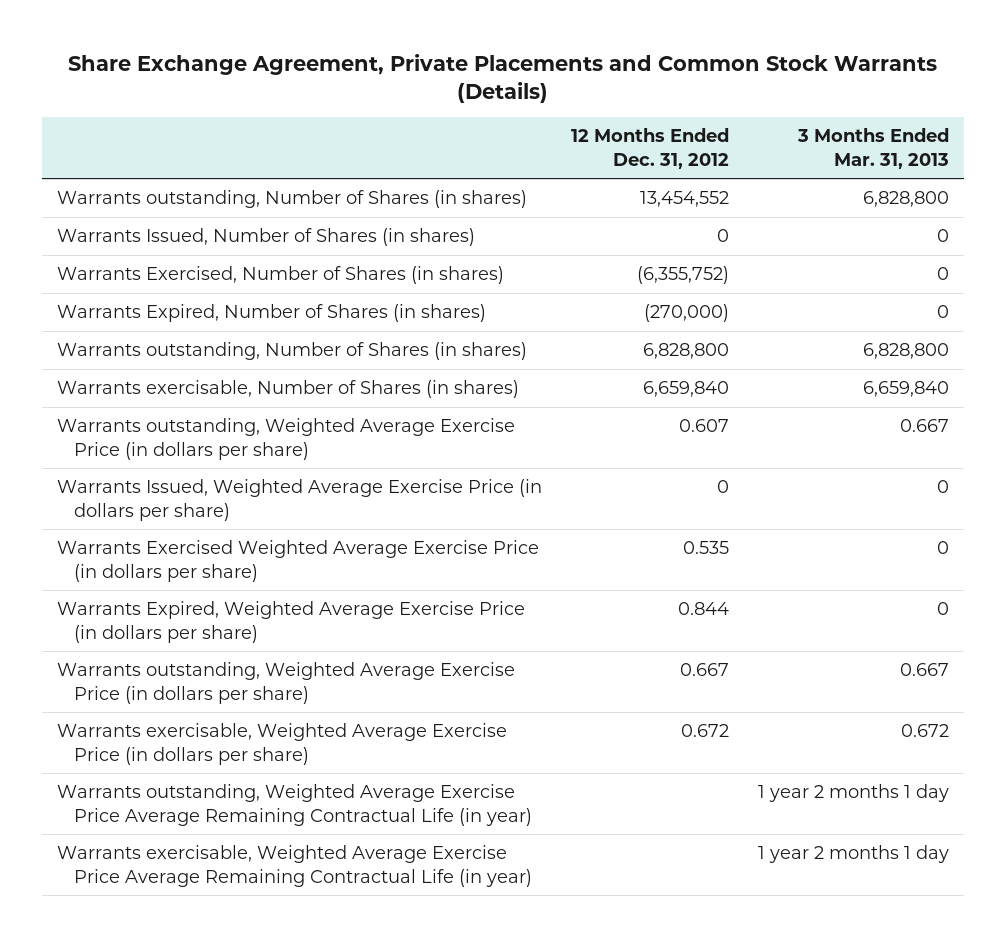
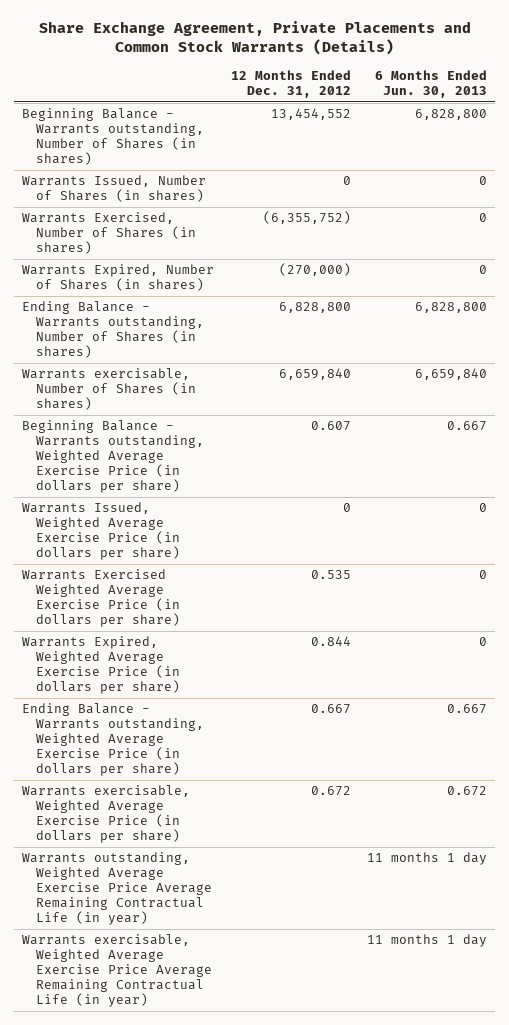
- | 12 Months Ended Dec. 31, 2012 | 3 Months Ended Mar. 31, 2013
+ | 12 Months Ended Dec. 31, 2012 | 6 Months Ended Jun. 30, 2013
- Warrants outstanding, Number of Shares (in shares) | 13,454,552 | 6,828,800
+ Beginning Balance - Warrants outstanding, Number of Shares (in shares) | 13,454,552 | 6,828,800
- Warrants outstanding, Number of Shares (in shares) | 6,828,800 | 6,828,800
+ Ending Balance - Warrants outstanding, Number of Shares (in shares) | 6,828,800 | 6,828,800
- Warrants outstanding, Weighted Average Exercise Price (in dollars per share) | 0.607 | 0.667
+ Beginning Balance - Warrants outstanding, Weighted Average Exercise Price (in dollars per share) | 0.607 | 0.667
- Warrants outstanding, Weighted Average Exercise Price (in dollars per share) | 0.667 | 0.667
+ Ending Balance - Warrants outstanding, Weighted Average Exercise Price (in dollars per share) | 0.667 | 0.667

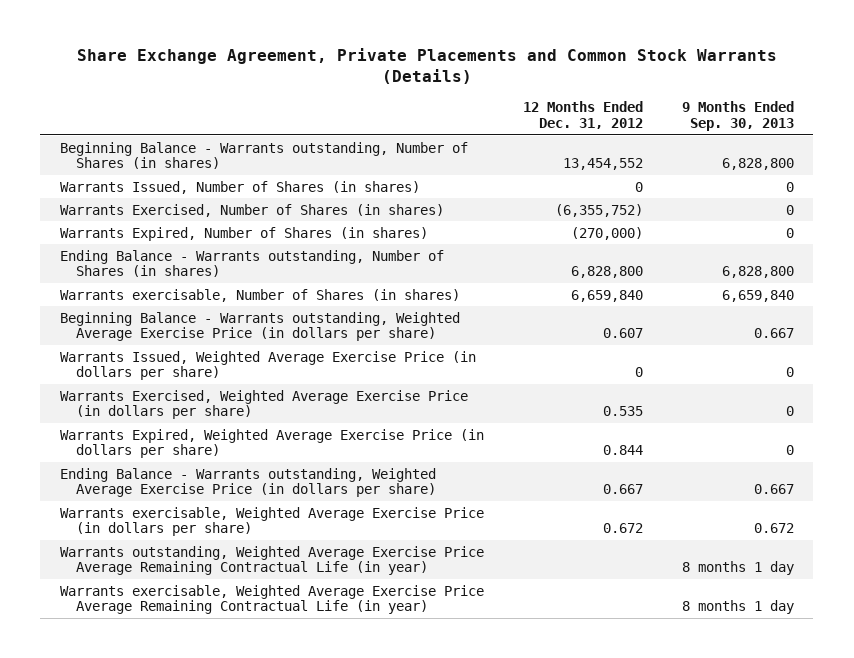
- | 12 Months Ended Dec. 31, 2012 | 6 Months Ended Jun. 30, 2013
+ | 12 Months Ended Dec. 31, 2012 | 9 Months Ended Sep. 30, 2013
- Warrants Exercised Weighted Average Exercise Price (in dollars per share) | 0.535 | 0
+ Warrants Exercised, Weighted Average Exercise Price (in dollars per share) | 0.535 | 0

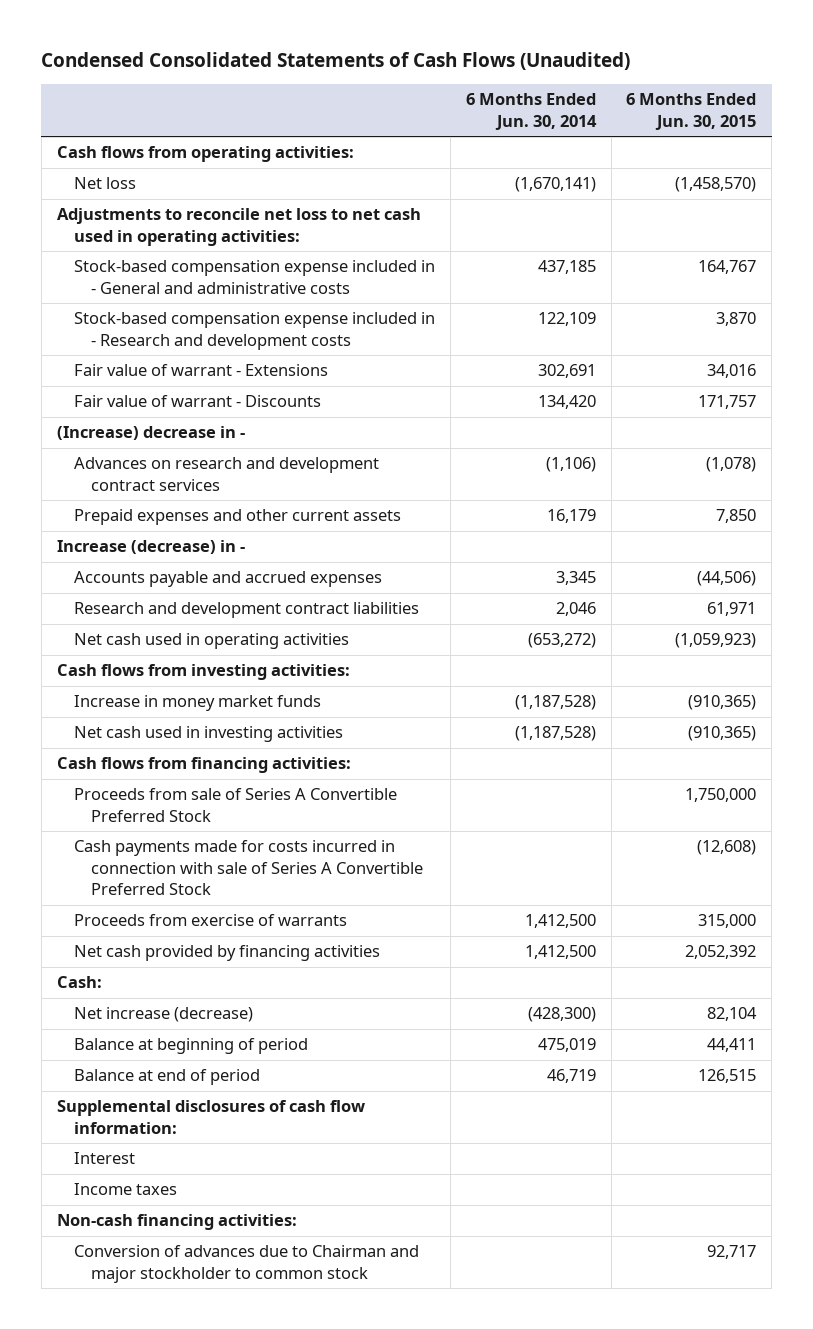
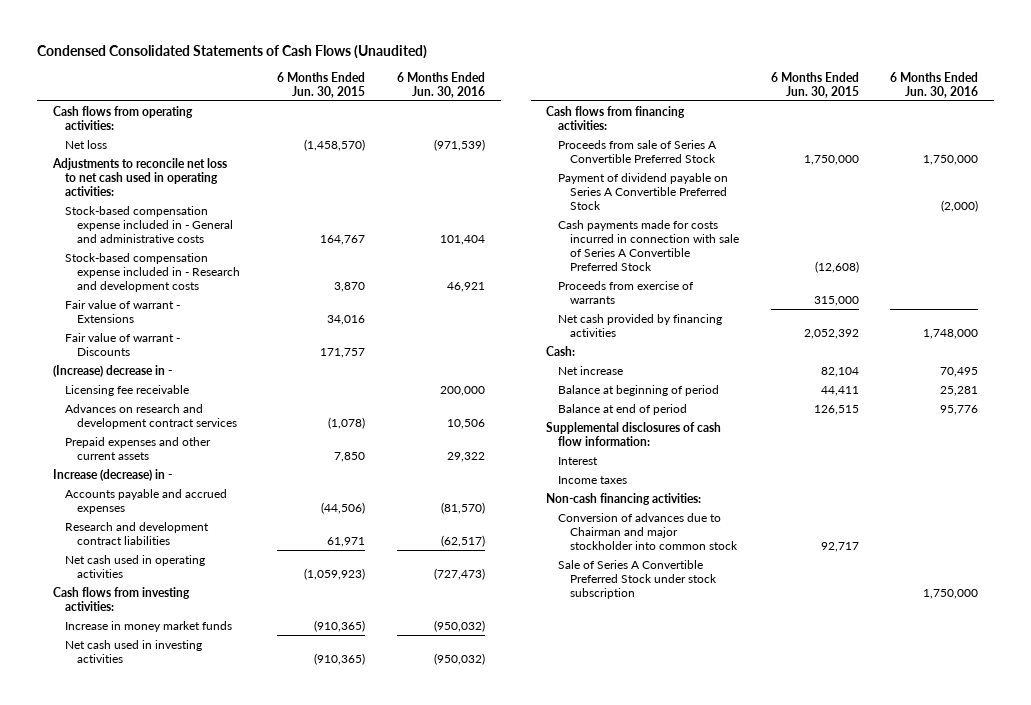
- | 6 Months Ended Jun. 30, 2014 | 6 Months Ended Jun. 30, 2015
+ | 6 Months Ended Jun. 30, 2015 | 6 Months Ended Jun. 30, 2016
+ Licensing fee receivable | | 200,000
+ Payment of dividend payable on Series A Convertible Preferred Stock | | (2,000)
- Net increase (decrease) | (428,300) | 82,104
+ Net increase | 82,104 | 70,495
- Conversion of advances due to Chairman and major stockholder to common stock | | 92,717
+ Conversion of advances due to Chairman and major stockholder into common stock | 92,717 |
+ Sale of Series A Convertible Preferred Stock under stock subscription | | 1,750,000

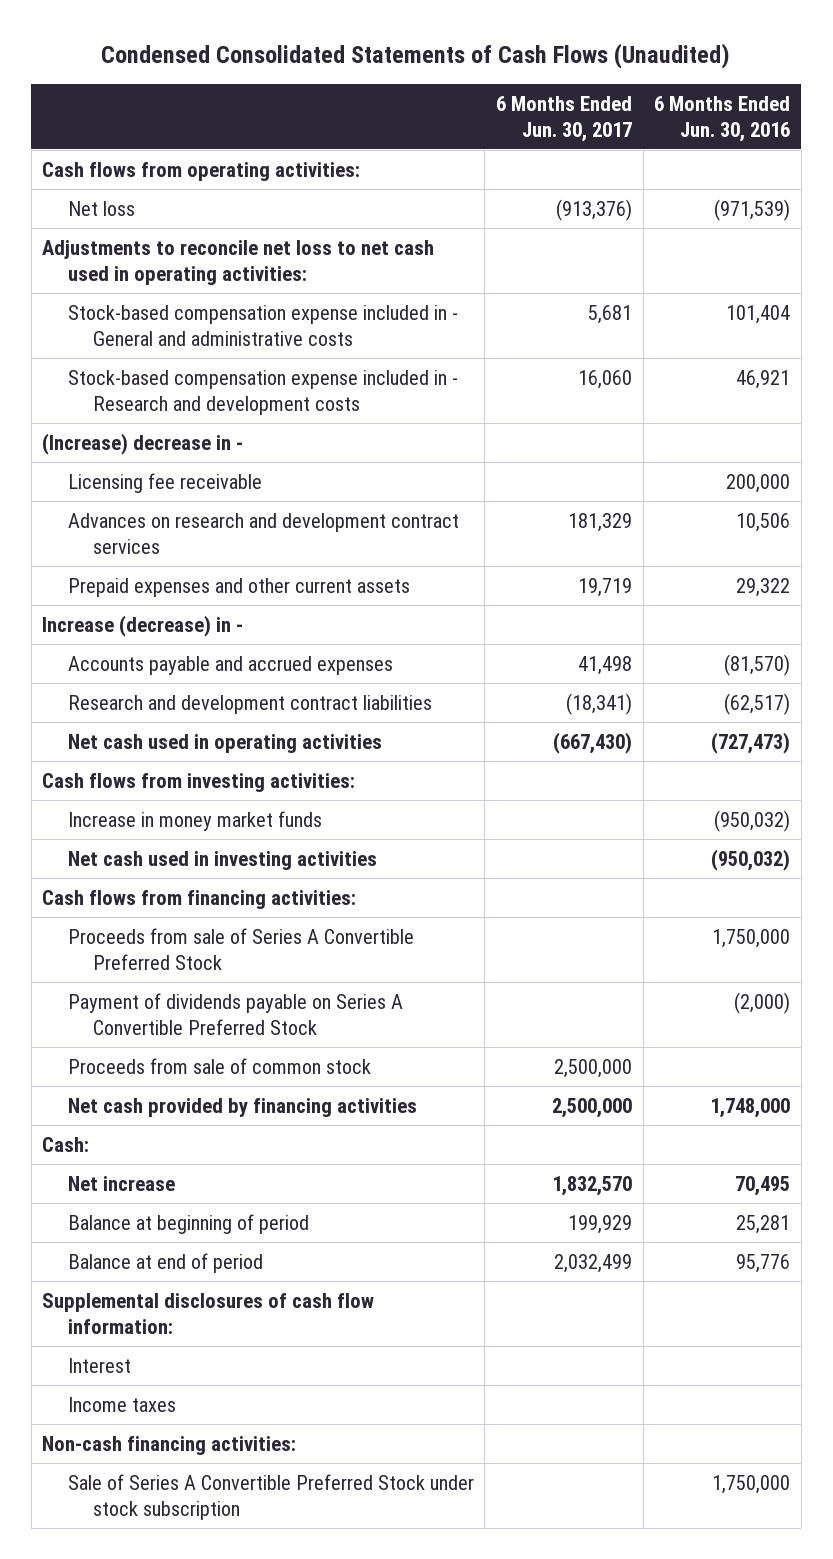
- | 6 Months Ended Jun. 30, 2015 | 6 Months Ended Jun. 30, 2016
+ | 6 Months Ended Jun. 30, 2017 | 6 Months Ended Jun. 30, 2016
- Fair value of warrant - Extensions | 34,016 |
- Fair value of warrant - Discounts | 171,757 |
- Payment of dividend payable on Series A Convertible Preferred Stock | | (2,000)
- Cash payments made for costs incurred in connection with sale of Series A Convertible Preferred Stock | (12,608) |
- Proceeds from exercise of warrants | 315,000 |
+ Payment of dividends payable on Series A Convertible Preferred Stock | | (2,000)
+ Proceeds from sale of common stock | 2,500,000 |
- Conversion of advances due to Chairman and major stockholder into common stock | 92,717 |

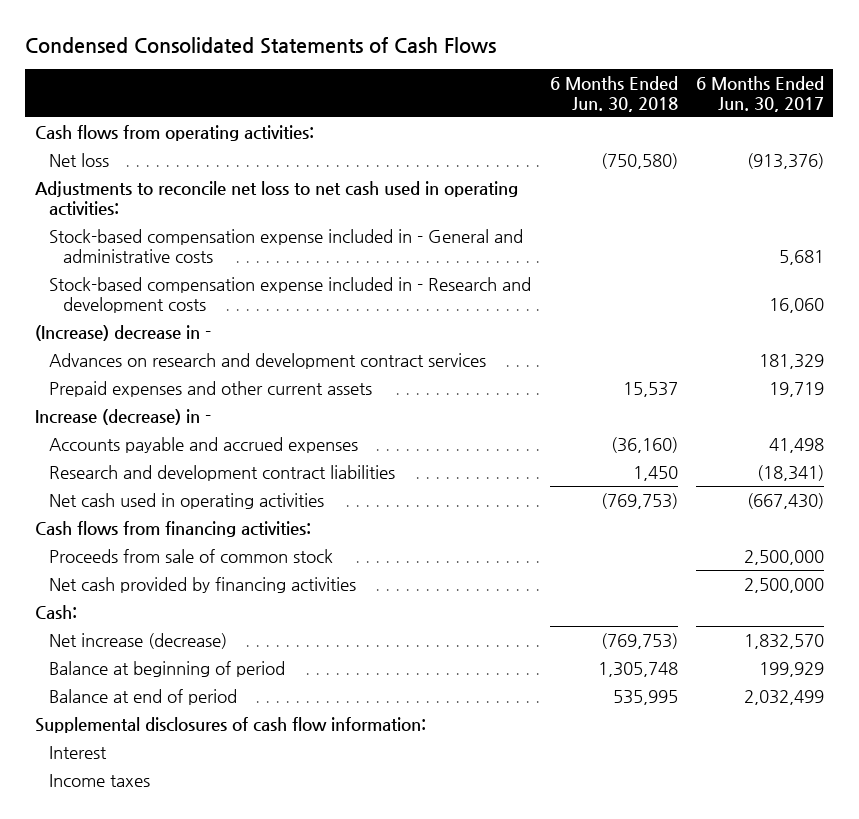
- Condensed Consolidated Statements of Cash Flows (Unaudited)
+ Condensed Consolidated Statements of Cash Flows
- | 6 Months Ended Jun. 30, 2017 | 6 Months Ended Jun. 30, 2016
+ | 6 Months Ended Jun. 30, 2018 | 6 Months Ended Jun. 30, 2017
- Licensing fee receivable | | 200,000
- Cash flows from investing activities:
- Increase in money market funds | | (950,032)
- Net cash used in investing activities | | (950,032)
- Proceeds from sale of Series A Convertible Preferred Stock | | 1,750,000
- Payment of dividends payable on Series A Convertible Preferred Stock | | (2,000)
- Net increase | 1,832,570 | 70,495
+ Net increase (decrease) | (769,753) | 1,832,570
- Non-cash financing activities:
- Sale of Series A Convertible Preferred Stock under stock subscription | | 1,750,000

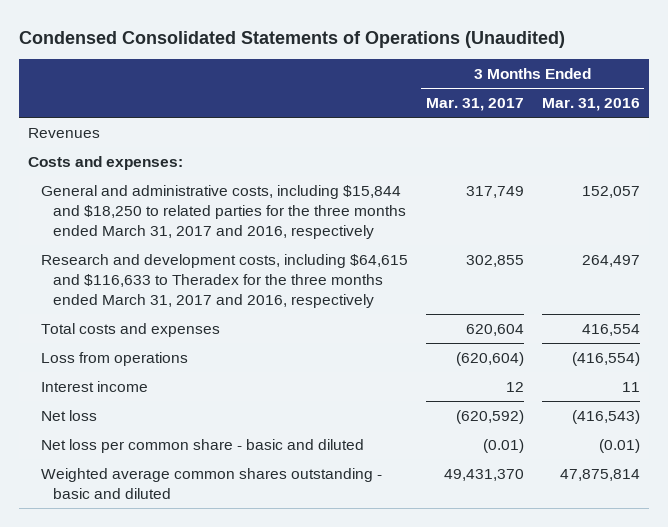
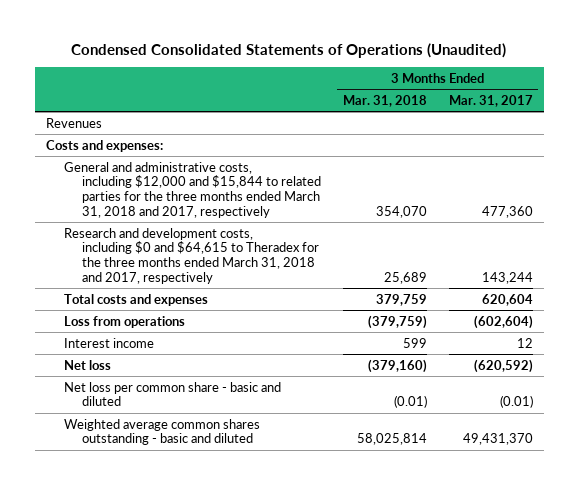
- | 3 Months Ended Mar. 31, 2017 | 3 Months Ended Mar. 31, 2016
+ | 3 Months Ended Mar. 31, 2018 | 3 Months Ended Mar. 31, 2017
- General and administrative costs, including $15,844 and $18,250 to related parties for the three months ended March 31, 2017 and 2016, respectively | 317,749 | 152,057
- Research and development costs, including $64,615 and $116,633 to Theradex for the three months ended March 31, 2017 and 2016, respectively | 302,855 | 264,497
+ General and administrative costs, including $12,000 and $15,844 to related parties for the three months ended March 31, 2018 and 2017, respectively | 354,070 | 477,360
+ Research and development costs, including $0 and $64,615 to Theradex for the three months ended March 31, 2018 and 2017, respectively | 25,689 | 143,244
- Loss from operations | (620,604) | (416,554)
+ Loss from operations | (379,759) | (602,604)

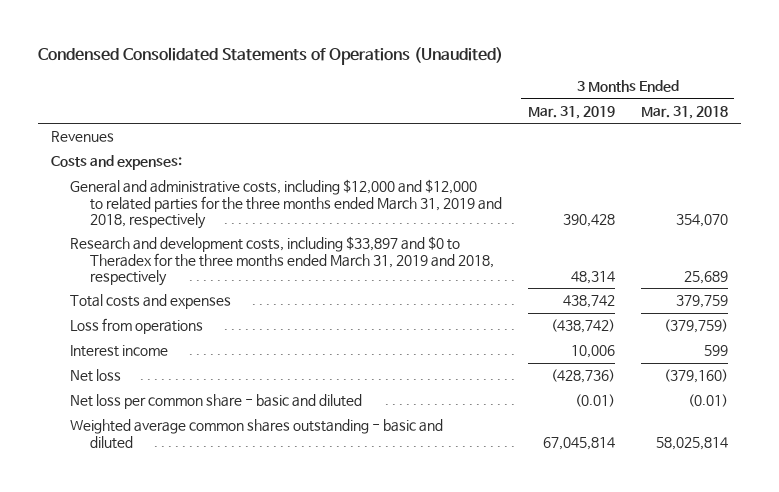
- | 3 Months Ended Mar. 31, 2018 | 3 Months Ended Mar. 31, 2017
+ | 3 Months Ended Mar. 31, 2019 | 3 Months Ended Mar. 31, 2018
- General and administrative costs, including $12,000 and $15,844 to related parties for the three months ended March 31, 2018 and 2017, respectively | 354,070 | 477,360
- Research and development costs, including $0 and $64,615 to Theradex for the three months ended March 31, 2018 and 2017, respectively | 25,689 | 143,244
+ General and administrative costs, including $12,000 and $12,000 to related parties for the three months ended March 31, 2019 and 2018, respectively | 390,428 | 354,070
+ Research and development costs, including $33,897 and $0 to Theradex for the three months ended March 31, 2019 and 2018, respectively | 48,314 | 25,689

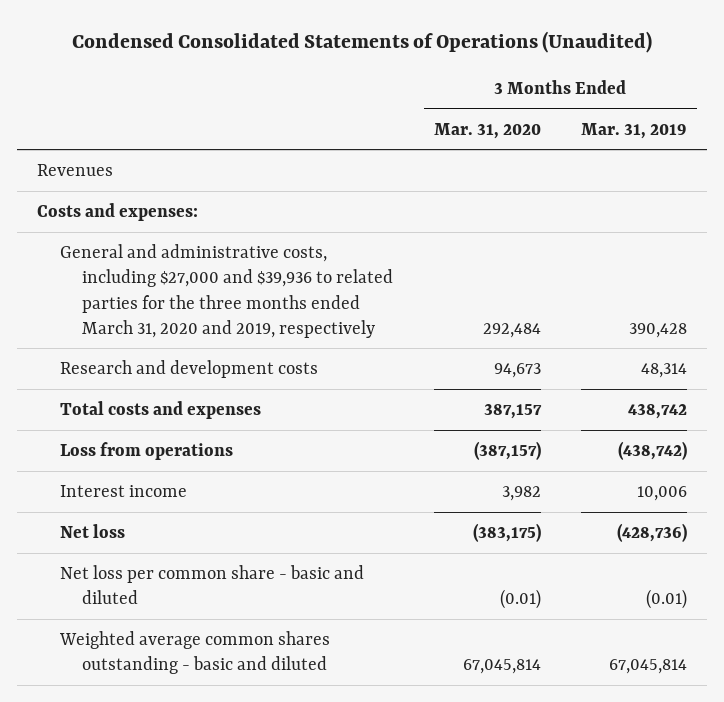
- | 3 Months Ended Mar. 31, 2019 | 3 Months Ended Mar. 31, 2018
+ | 3 Months Ended Mar. 31, 2020 | 3 Months Ended Mar. 31, 2019
- General and administrative costs, including $12,000 and $12,000 to related parties for the three months ended March 31, 2019 and 2018, respectively | 390,428 | 354,070
- Research and development costs, including $33,897 and $0 to Theradex for the three months ended March 31, 2019 and 2018, respectively | 48,314 | 25,689
+ General and administrative costs, including $27,000 and $39,936 to related parties for the three months ended March 31, 2020 and 2019, respectively | 292,484 | 390,428
+ Research and development costs | 94,673 | 48,314

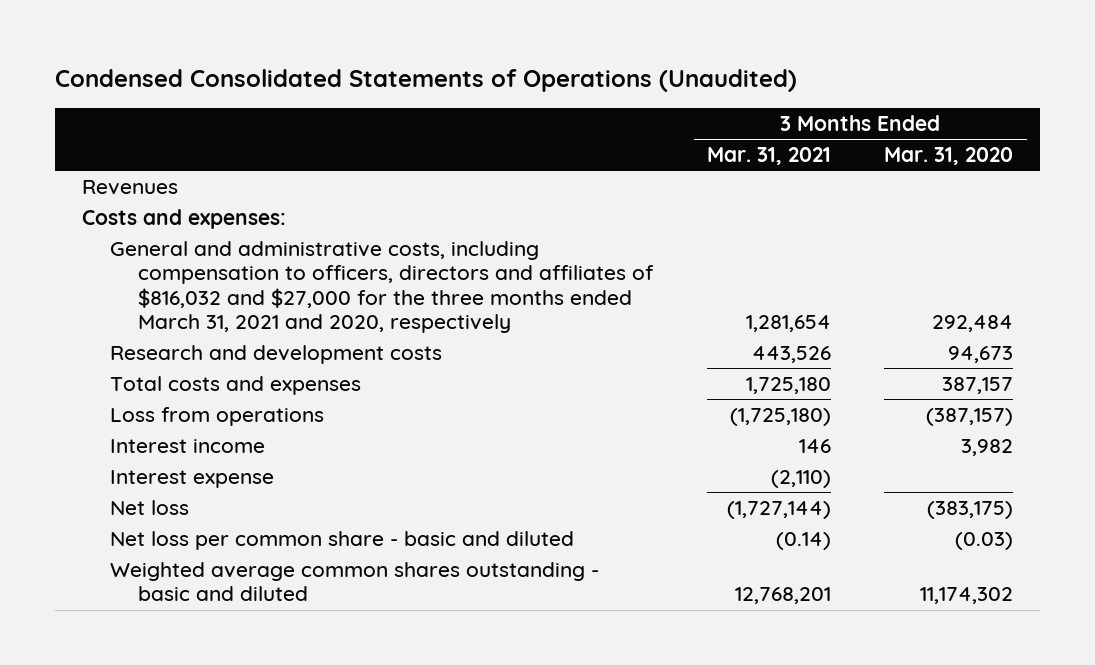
- | 3 Months Ended Mar. 31, 2020 | 3 Months Ended Mar. 31, 2019
+ | 3 Months Ended Mar. 31, 2021 | 3 Months Ended Mar. 31, 2020
- General and administrative costs, including $27,000 and $39,936 to related parties for the three months ended March 31, 2020 and 2019, respectively | 292,484 | 390,428
+ General and administrative costs, including compensation to officers, directors and affiliates of $816,032 and $27,000 for the three months ended March 31, 2021 and 2020, respectively | 1,281,654 | 292,484
+ Interest expense | (2,110) |
- Net loss per common share - basic and diluted | (0.01) | (0.01)
- Weighted average common shares outstanding - basic and diluted | 67,045,814 | 67,045,814
+ Net loss per common share - basic and diluted | (0.14) | (0.03)
+ Weighted average common shares outstanding - basic and diluted | 12,768,201 | 11,174,302

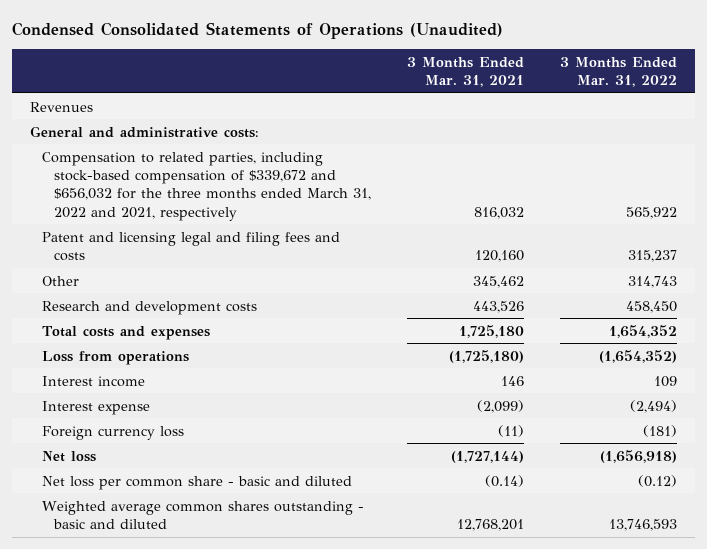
- | 3 Months Ended Mar. 31, 2021 | 3 Months Ended Mar. 31, 2020
+ | 3 Months Ended Mar. 31, 2021 | 3 Months Ended Mar. 31, 2022
- Costs and expenses:
- General and administrative costs, including compensation to officers, directors and affiliates of $816,032 and $27,000 for the three months ended March 31, 2021 and 2020, respectively | 1,281,654 | 292,484
+ General and administrative costs:
+ Compensation to related parties, including stock-based compensation of $339,672 and $656,032 for the three months ended March 31, 2022 and 2021, respectively | 816,032 | 565,922
+ Patent and licensing legal and filing fees and costs | 120,160 | 315,237
+ Other | 345,462 | 314,743
- Interest expense | (2,110) |
+ Interest expense | (2,099) | (2,494)
+ Foreign currency loss | (11) | (181)

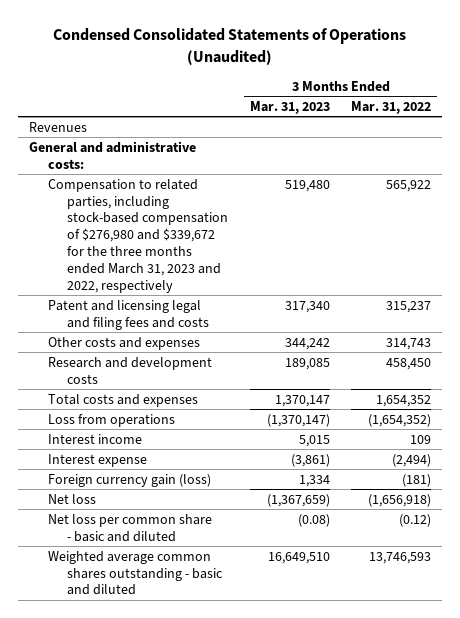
- | 3 Months Ended Mar. 31, 2021 | 3 Months Ended Mar. 31, 2022
+ | 3 Months Ended Mar. 31, 2023 | 3 Months Ended Mar. 31, 2022
- Compensation to related parties, including stock-based compensation of $339,672 and $656,032 for the three months ended March 31, 2022 and 2021, respectively | 816,032 | 565,922
+ Compensation to related parties, including stock-based compensation of $276,980 and $339,672 for the three months ended March 31, 2023 and 2022, respectively | 519,480 | 565,922
- Other | 345,462 | 314,743
+ Other costs and expenses | 344,242 | 314,743
- Foreign currency loss | (11) | (181)
+ Foreign currency gain (loss) | 1,334 | (181)

